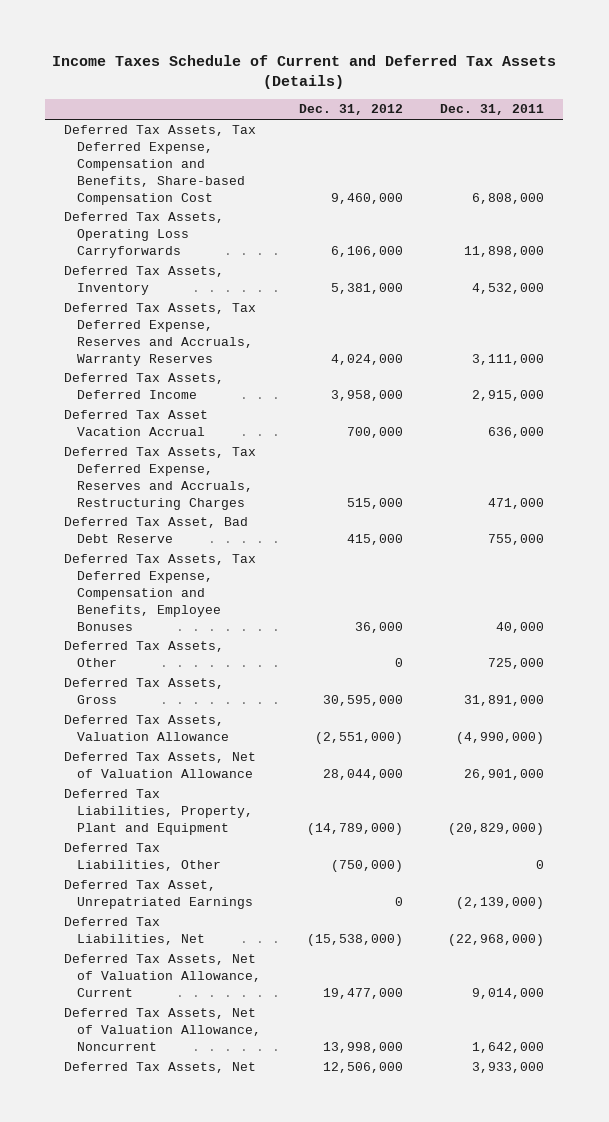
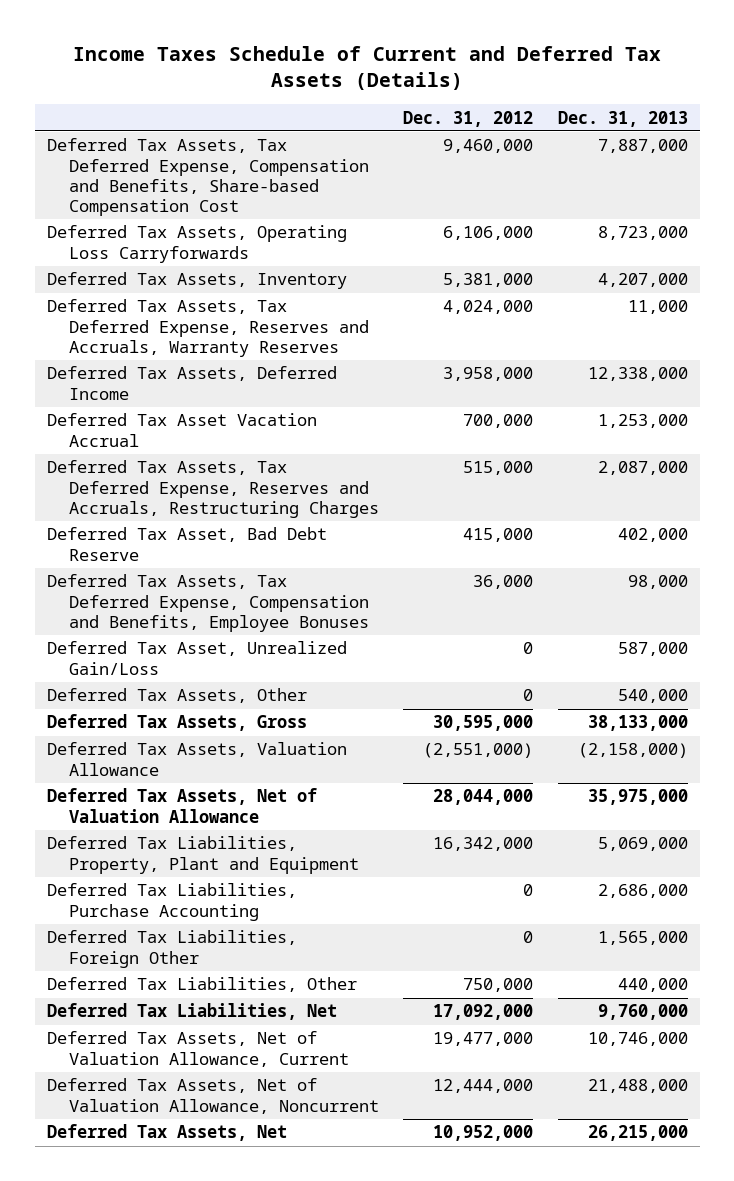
- | Dec. 31, 2012 | Dec. 31, 2011
+ | Dec. 31, 2012 | Dec. 31, 2013
+ Deferred Tax Asset, Unrealized Gain/Loss | 0 | 587,000
- Deferred Tax Liabilities, Property, Plant and Equipment | (14,789,000) | (20,829,000)
- Deferred Tax Liabilities, Other | (750,000) | 0
- Deferred Tax Asset, Unrepatriated Earnings | 0 | (2,139,000)
- Deferred Tax Liabilities, Net | (15,538,000) | (22,968,000)
+ Deferred Tax Liabilities, Property, Plant and Equipment | 16,342,000 | 5,069,000
+ Deferred Tax Liabilities, Purchase Accounting | 0 | 2,686,000
+ Deferred Tax Liabilities, Foreign Other | 0 | 1,565,000
+ Deferred Tax Liabilities, Other | 750,000 | 440,000
+ Deferred Tax Liabilities, Net | 17,092,000 | 9,760,000
- Deferred Tax Assets, Net of Valuation Allowance, Noncurrent | 13,998,000 | 1,642,000
- Deferred Tax Assets, Net | 12,506,000 | 3,933,000
+ Deferred Tax Assets, Net of Valuation Allowance, Noncurrent | 12,444,000 | 21,488,000
+ Deferred Tax Assets, Net | 10,952,000 | 26,215,000

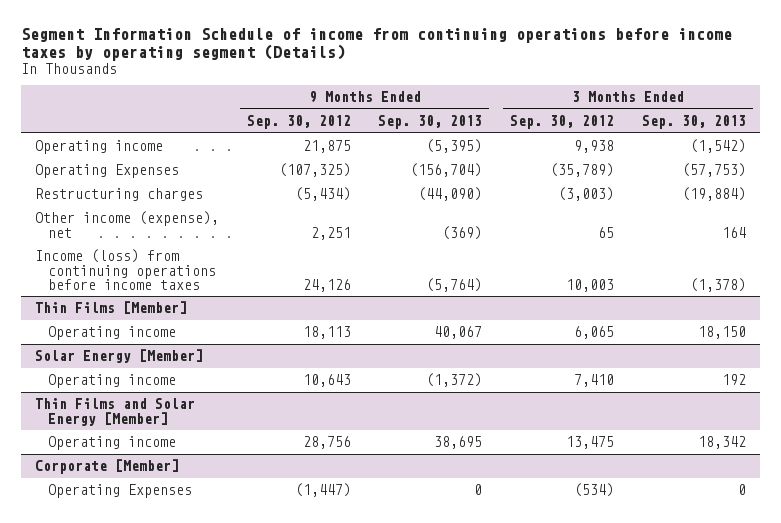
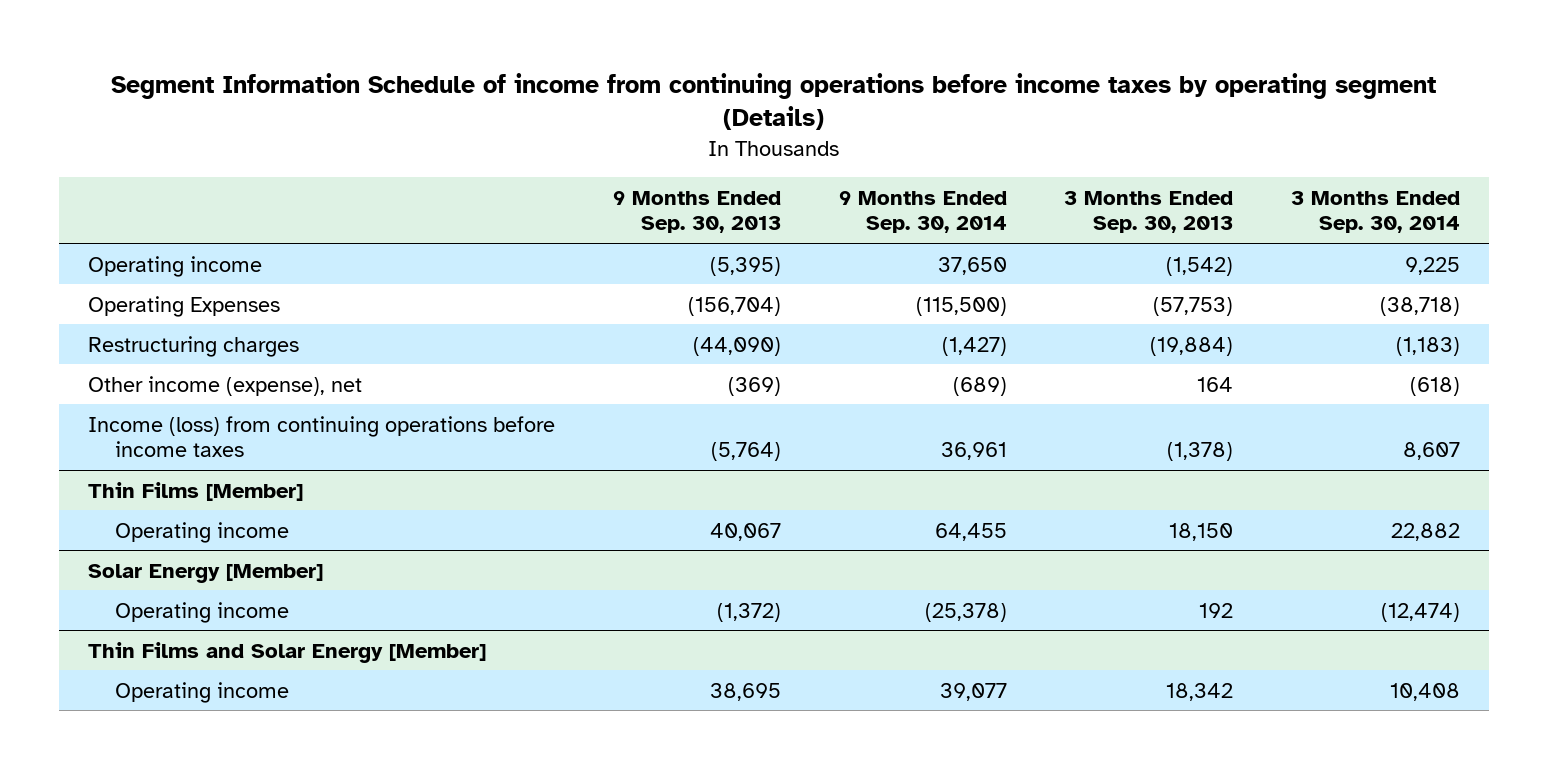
- | 9 Months Ended Sep. 30, 2012 | 9 Months Ended Sep. 30, 2013 | 3 Months Ended Sep. 30, 2012 | 3 Months Ended Sep. 30, 2013
+ | 9 Months Ended Sep. 30, 2013 | 9 Months Ended Sep. 30, 2014 | 3 Months Ended Sep. 30, 2013 | 3 Months Ended Sep. 30, 2014
- Corporate [Member]
- Operating Expenses | (1,447) | 0 | (534) | 0

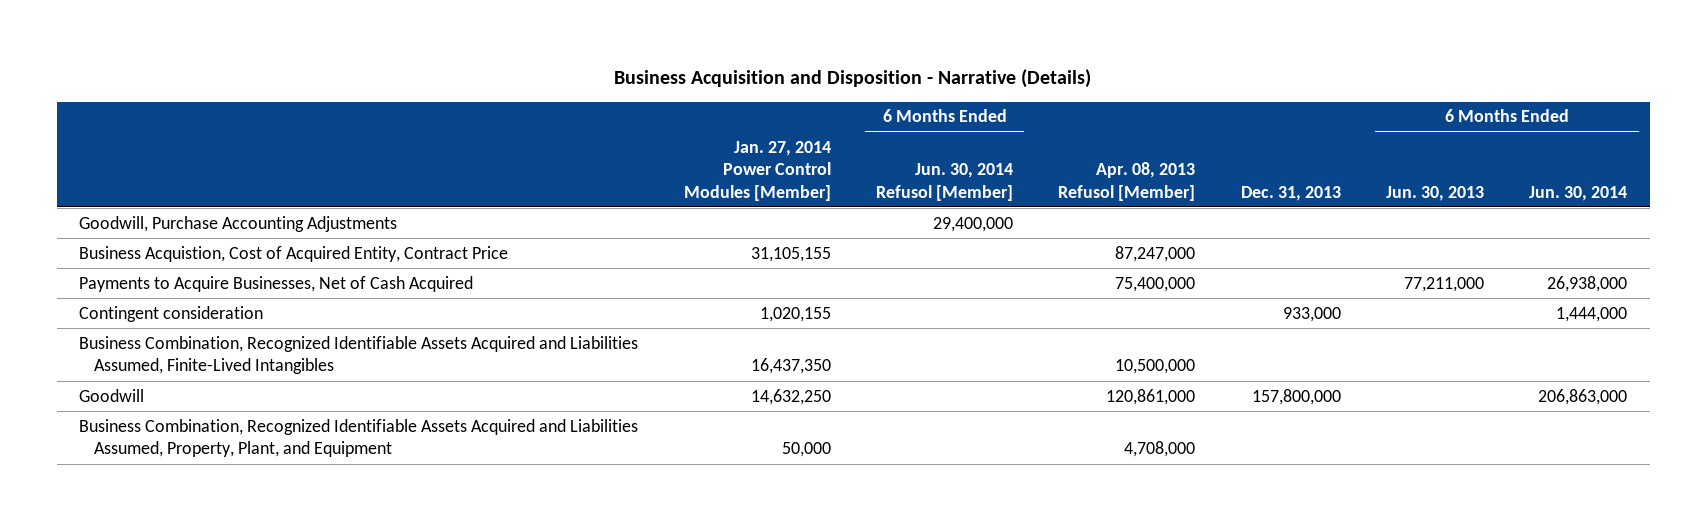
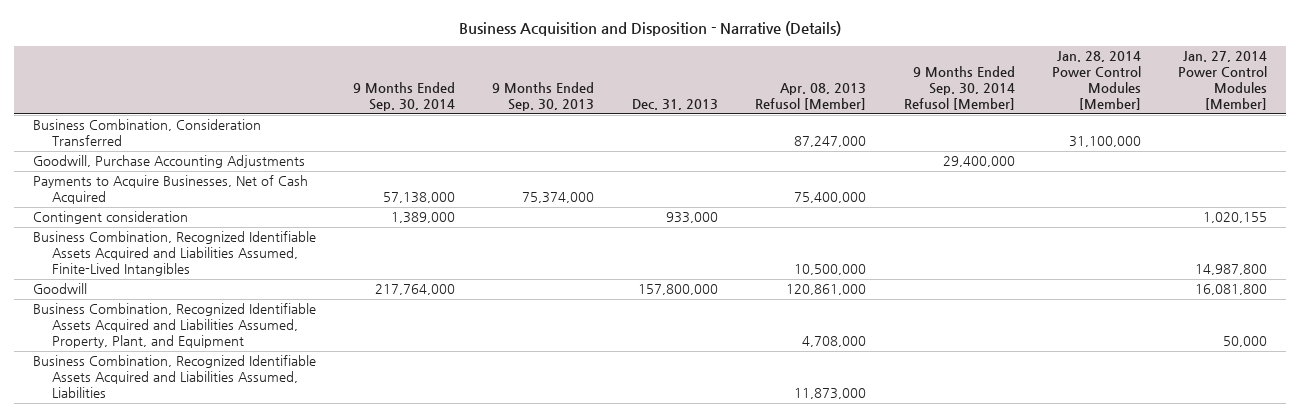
- | Jan. 27, 2014 Power Control Modules [Member] | 6 Months Ended Jun. 30, 2014 Refusol [Member] | Apr. 08, 2013 Refusol [Member] | Dec. 31, 2013 | 6 Months Ended Jun. 30, 2013 | 6 Months Ended Jun. 30, 2014
+ | 9 Months Ended Sep. 30, 2014 | 9 Months Ended Sep. 30, 2013 | Dec. 31, 2013 | Apr. 08, 2013 Refusol [Member] | 9 Months Ended Sep. 30, 2014 Refusol [Member] | Jan. 28, 2014 Power Control Modules [Member] | Jan. 27, 2014 Power Control Modules [Member]
+ Business Combination, Consideration Transferred | | | | 87,247,000 | | 31,100,000 |
- Business Acquistion, Cost of Acquired Entity, Contract Price | 31,105,155 | | 87,247,000 | | |
- Business Combination, Recognized Identifiable Assets Acquired and Liabilities Assumed, Finite-Lived Intangibles | 16,437,350 | | 10,500,000 | | |
- Goodwill | 14,632,250 | | 120,861,000 | 157,800,000 | | 206,863,000
+ Business Combination, Recognized Identifiable Assets Acquired and Liabilities Assumed, Finite-Lived Intangibles | | | | 10,500,000 | | | 14,987,800
+ Goodwill | 217,764,000 | | 157,800,000 | 120,861,000 | | | 16,081,800
+ Business Combination, Recognized Identifiable Assets Acquired and Liabilities Assumed, Liabilities | | | | 11,873,000 | | |

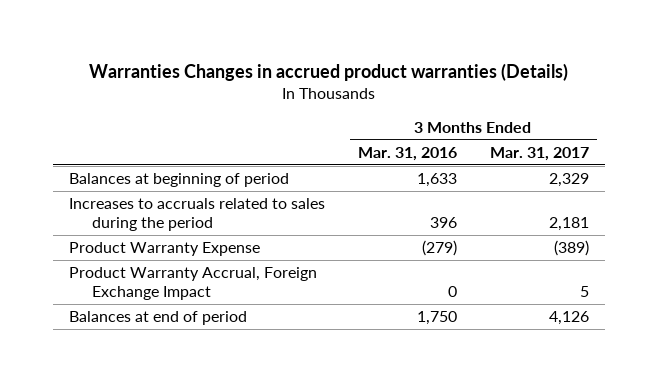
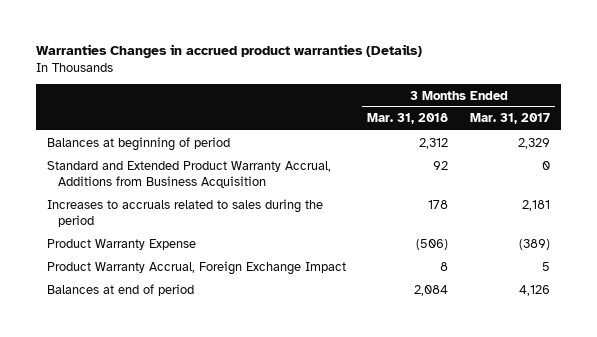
- | 3 Months Ended Mar. 31, 2016 | 3 Months Ended Mar. 31, 2017
+ | 3 Months Ended Mar. 31, 2018 | 3 Months Ended Mar. 31, 2017
+ Standard and Extended Product Warranty Accrual, Additions from Business Acquisition | 92 | 0

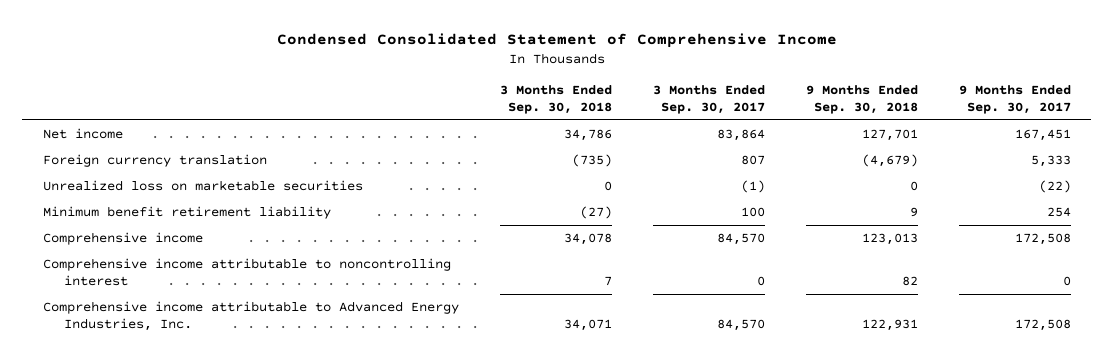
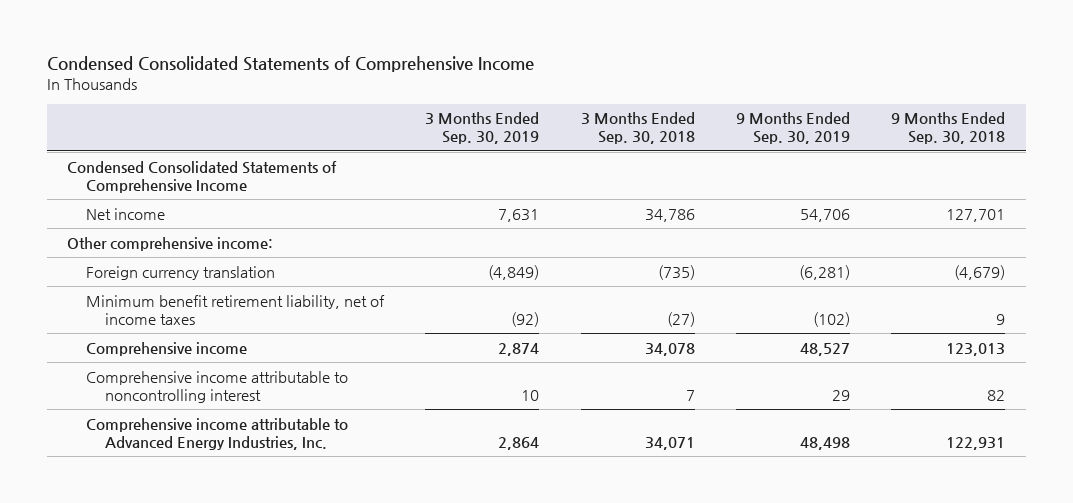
- Condensed Consolidated Statement of Comprehensive Income
+ Condensed Consolidated Statements of Comprehensive Income
- | 3 Months Ended Sep. 30, 2018 | 3 Months Ended Sep. 30, 2017 | 9 Months Ended Sep. 30, 2018 | 9 Months Ended Sep. 30, 2017
+ | 3 Months Ended Sep. 30, 2019 | 3 Months Ended Sep. 30, 2018 | 9 Months Ended Sep. 30, 2019 | 9 Months Ended Sep. 30, 2018
+ Condensed Consolidated Statements of Comprehensive Income
+ Other comprehensive income:
- Unrealized loss on marketable securities | 0 | (1) | 0 | (22)
- Minimum benefit retirement liability | (27) | 100 | 9 | 254
+ Minimum benefit retirement liability, net of income taxes | (92) | (27) | (102) | 9

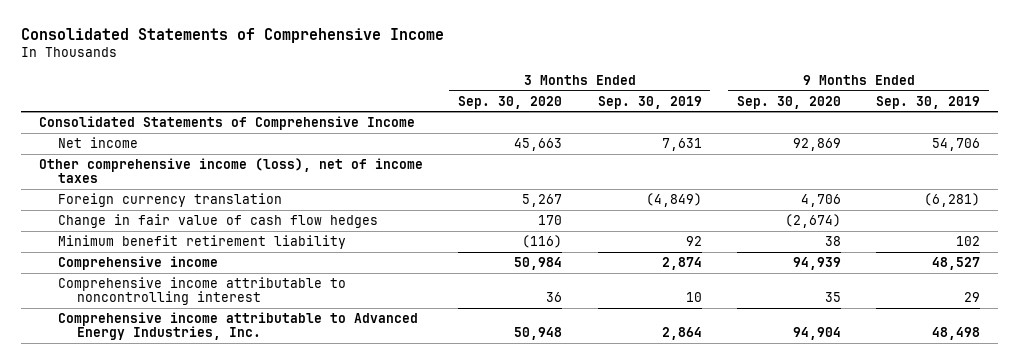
- Condensed Consolidated Statements of Comprehensive Income
+ Consolidated Statements of Comprehensive Income
- | 3 Months Ended Sep. 30, 2019 | 3 Months Ended Sep. 30, 2018 | 9 Months Ended Sep. 30, 2019 | 9 Months Ended Sep. 30, 2018
+ | 3 Months Ended Sep. 30, 2020 | 3 Months Ended Sep. 30, 2019 | 9 Months Ended Sep. 30, 2020 | 9 Months Ended Sep. 30, 2019
- Condensed Consolidated Statements of Comprehensive Income
+ Consolidated Statements of Comprehensive Income
- Other comprehensive income:
+ Other comprehensive income (loss), net of income taxes
- Minimum benefit retirement liability, net of income taxes | (92) | (27) | (102) | 9
+ Change in fair value of cash flow hedges | 170 | | (2,674) |
+ Minimum benefit retirement liability | (116) | 92 | 38 | 102

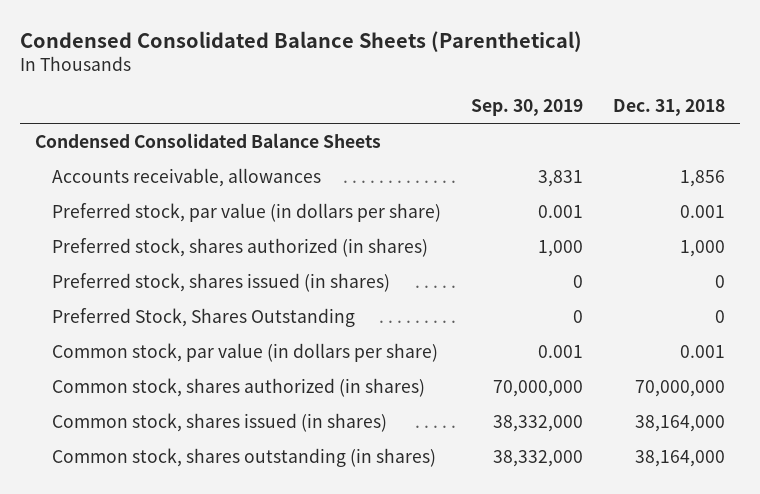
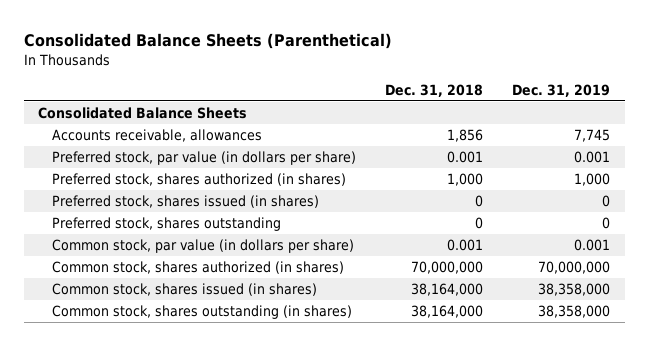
- Condensed Consolidated Balance Sheets (Parenthetical)
+ Consolidated Balance Sheets (Parenthetical)
- | Sep. 30, 2019 | Dec. 31, 2018
+ | Dec. 31, 2018 | Dec. 31, 2019
- Condensed Consolidated Balance Sheets
+ Consolidated Balance Sheets
- Preferred Stock, Shares Outstanding | 0 | 0
+ Preferred stock, shares outstanding | 0 | 0

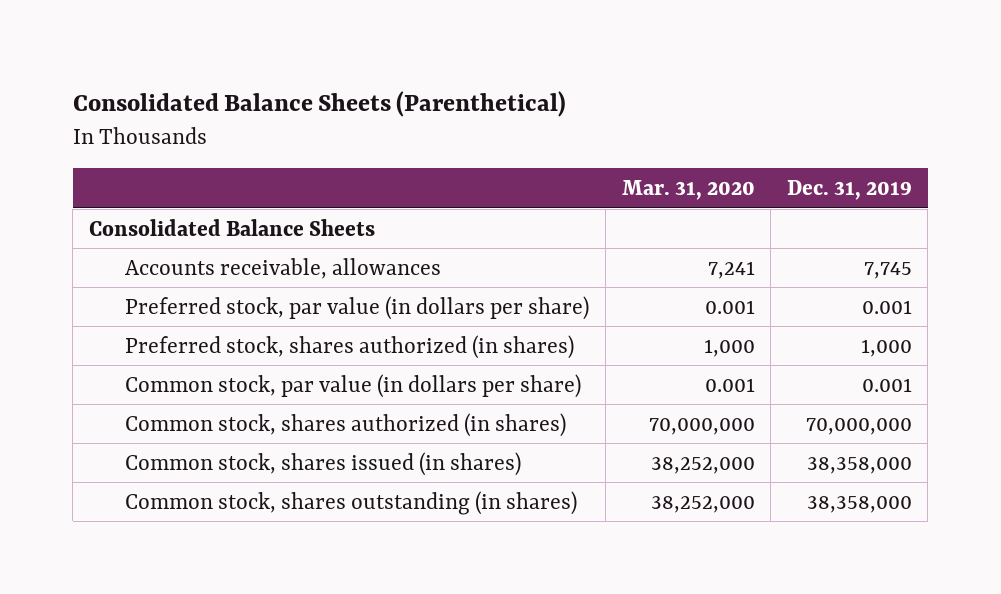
- | Dec. 31, 2018 | Dec. 31, 2019
+ | Mar. 31, 2020 | Dec. 31, 2019
- Preferred stock, shares issued (in shares) | 0 | 0
- Preferred stock, shares outstanding | 0 | 0

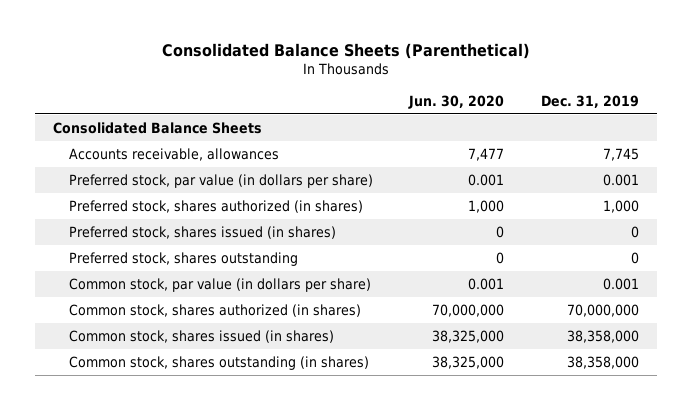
- | Mar. 31, 2020 | Dec. 31, 2019
+ | Jun. 30, 2020 | Dec. 31, 2019
+ Preferred stock, shares issued (in shares) | 0 | 0
+ Preferred stock, shares outstanding | 0 | 0

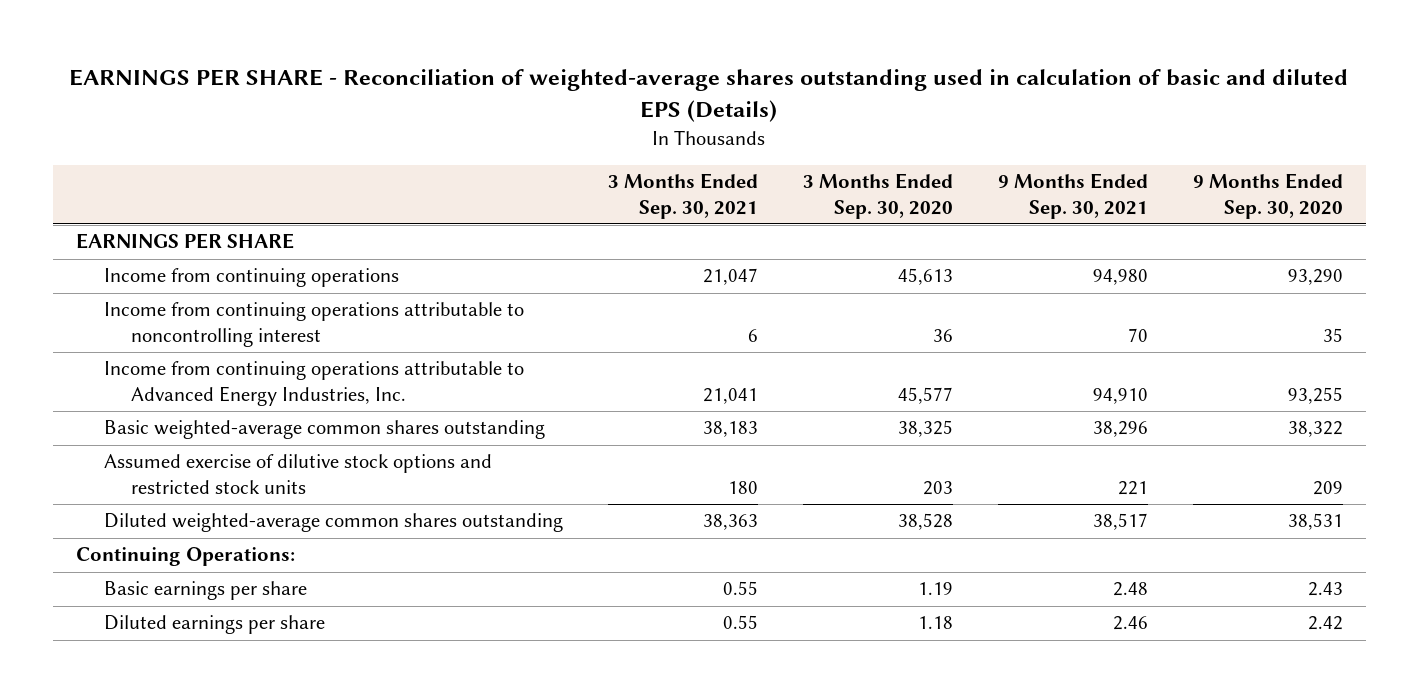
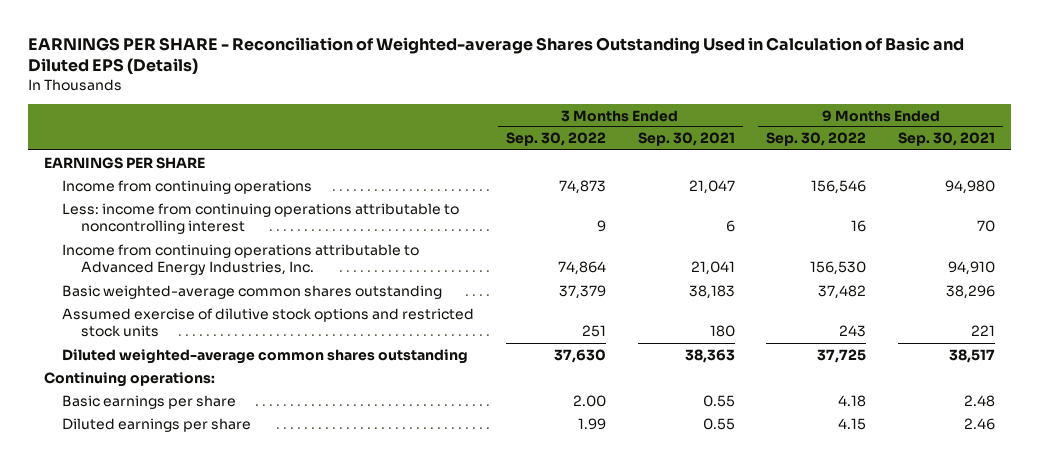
- EARNINGS PER SHARE - Reconciliation of weighted-average shares outstanding used in calculation of basic and diluted EPS (Details)
+ EARNINGS PER SHARE - Reconciliation of Weighted-average Shares Outstanding Used in Calculation of Basic and Diluted EPS (Details)
- | 3 Months Ended Sep. 30, 2021 | 3 Months Ended Sep. 30, 2020 | 9 Months Ended Sep. 30, 2021 | 9 Months Ended Sep. 30, 2020
+ | 3 Months Ended Sep. 30, 2022 | 3 Months Ended Sep. 30, 2021 | 9 Months Ended Sep. 30, 2022 | 9 Months Ended Sep. 30, 2021
- Income from continuing operations attributable to noncontrolling interest | 6 | 36 | 70 | 35
+ Less: income from continuing operations attributable to noncontrolling interest | 9 | 6 | 16 | 70
- Continuing Operations:
+ Continuing operations:

